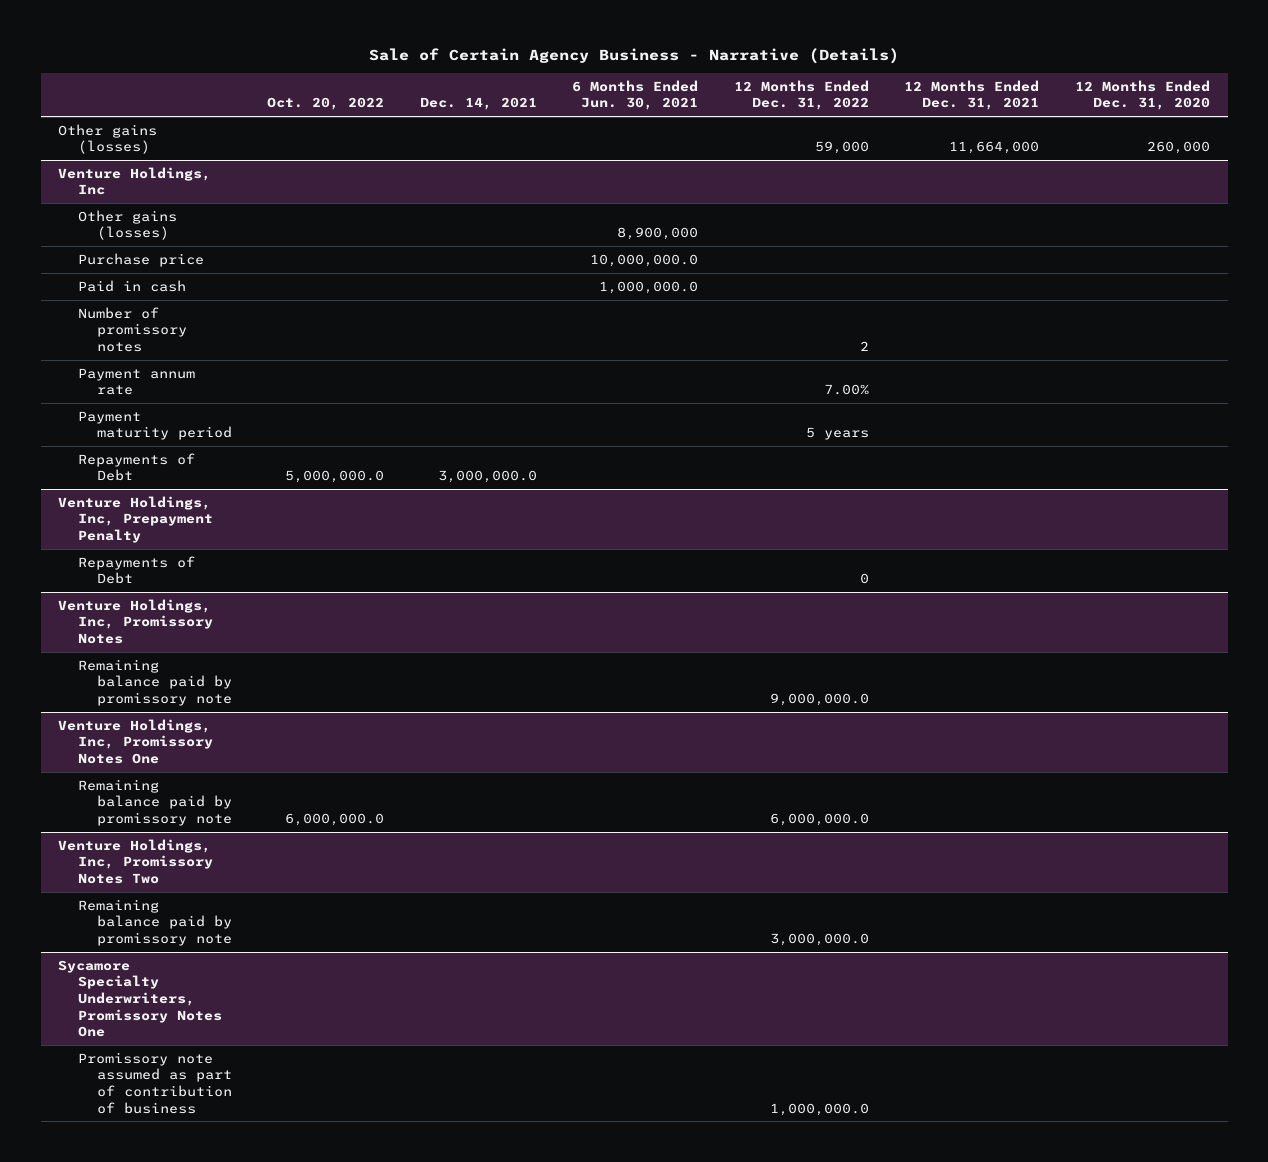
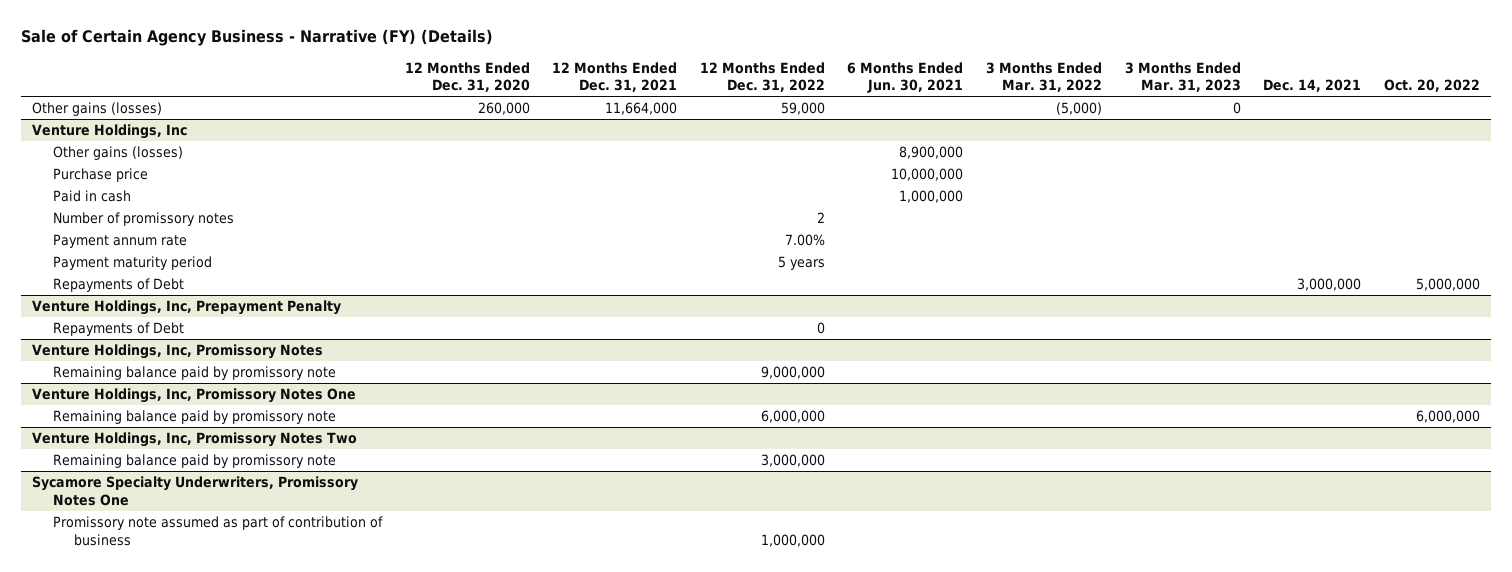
- Sale of Certain Agency Business - Narrative (Details)
+ Sale of Certain Agency Business - Narrative (FY) (Details)
- | Oct. 20, 2022 | Dec. 14, 2021 | 6 Months Ended Jun. 30, 2021 | 12 Months Ended Dec. 31, 2022 | 12 Months Ended Dec. 31, 2021 | 12 Months Ended Dec. 31, 2020
+ | 12 Months Ended Dec. 31, 2020 | 12 Months Ended Dec. 31, 2021 | 12 Months Ended Dec. 31, 2022 | 6 Months Ended Jun. 30, 2021 | 3 Months Ended Mar. 31, 2022 | 3 Months Ended Mar. 31, 2023 | Dec. 14, 2021 | Oct. 20, 2022
@ Venture Holdings, Inc
- Purchase price | | | 10,000,000.0 | | |
- Paid in cash | | | 1,000,000.0 | | |
+ Purchase price | | | | 10,000,000 | | | |
+ Paid in cash | | | | 1,000,000 | | | |
- Repayments of Debt | 5,000,000.0 | 3,000,000.0 | | | |
+ Repayments of Debt | | | | | | | 3,000,000 | 5,000,000
@ Venture Holdings, Inc, Promissory Notes
- Remaining balance paid by promissory note | | | | 9,000,000.0 | |
+ Remaining balance paid by promissory note | | | 9,000,000 | | | | |
@ Venture Holdings, Inc, Promissory Notes One
- Remaining balance paid by promissory note | 6,000,000.0 | | | 6,000,000.0 | |
+ Remaining balance paid by promissory note | | | 6,000,000 | | | | | 6,000,000
@ Venture Holdings, Inc, Promissory Notes Two
- Remaining balance paid by promissory note | | | | 3,000,000.0 | |
+ Remaining balance paid by promissory note | | | 3,000,000 | | | | |
@ Sycamore Specialty Underwriters, Promissory Notes One
- Promissory note assumed as part of contribution of business | | | | 1,000,000.0 | |
+ Promissory note assumed as part of contribution of business | | | 1,000,000 | | | | |

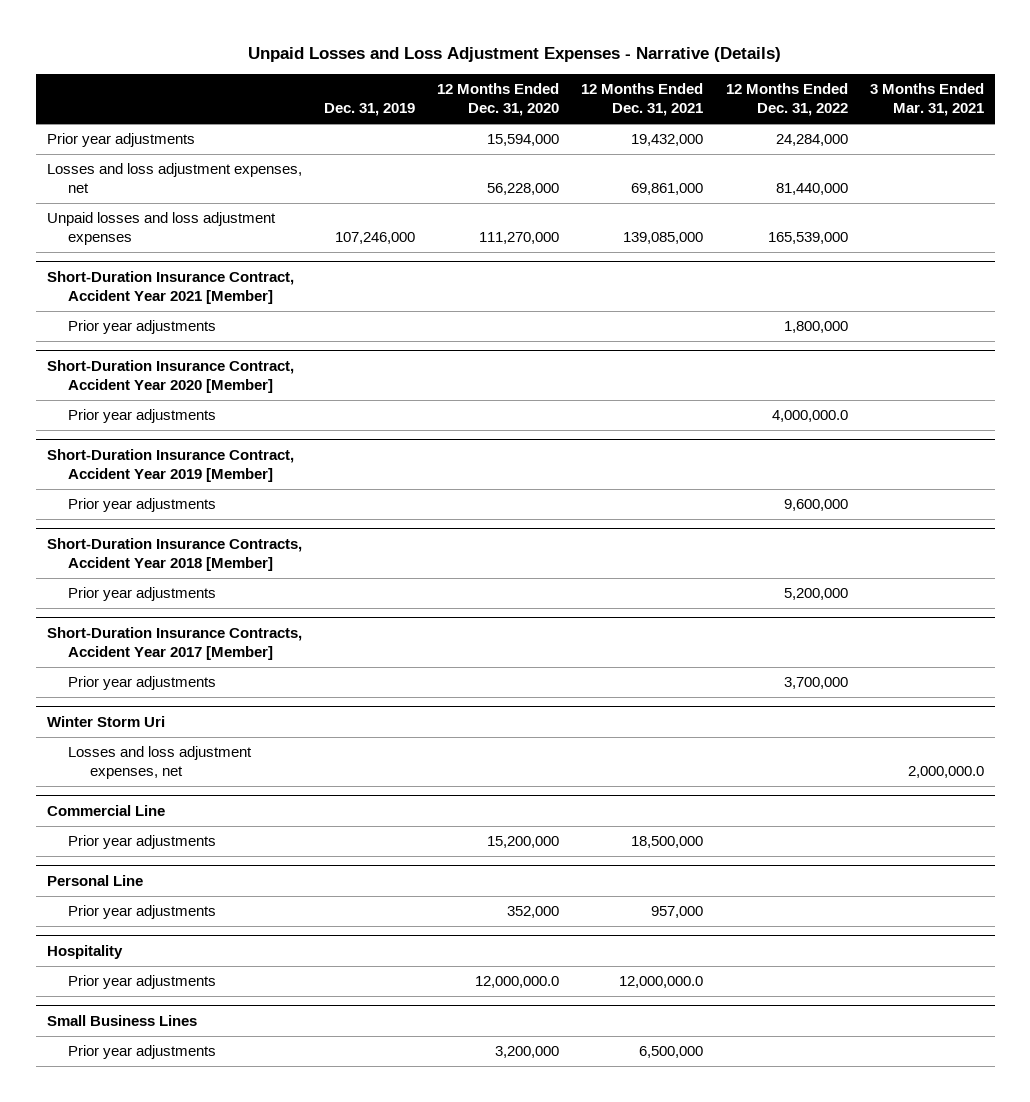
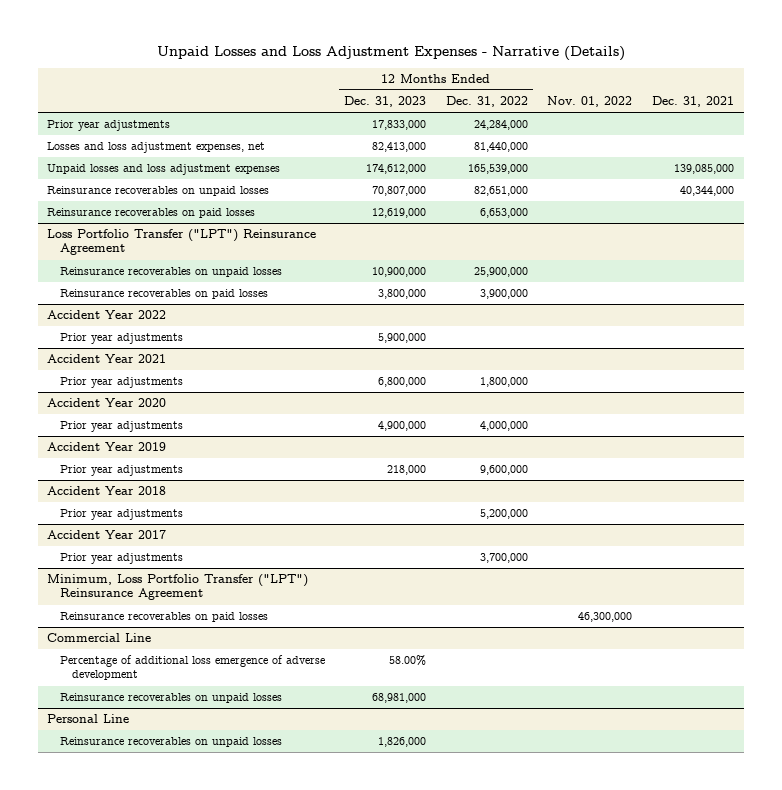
- | Dec. 31, 2019 | 12 Months Ended Dec. 31, 2020 | 12 Months Ended Dec. 31, 2021 | 12 Months Ended Dec. 31, 2022 | 3 Months Ended Mar. 31, 2021
+ | 12 Months Ended Dec. 31, 2023 | 12 Months Ended Dec. 31, 2022 | Nov. 01, 2022 | Dec. 31, 2021
- Short-Duration Insurance Contract, Accident Year 2021 [Member]
+ Reinsurance recoverables on unpaid losses | 70,807,000 | 82,651,000 | | 40,344,000
+ Reinsurance recoverables on paid losses | 12,619,000 | 6,653,000 | |
+ Loss Portfolio Transfer ("LPT") Reinsurance Agreement
+ Reinsurance recoverables on unpaid losses | 10,900,000 | 25,900,000 | |
+ Reinsurance recoverables on paid losses | 3,800,000 | 3,900,000 | |
+ Accident Year 2022
+ Prior year adjustments | 5,900,000 | | |
+ Accident Year 2021
- Short-Duration Insurance Contract, Accident Year 2020 [Member]
- Prior year adjustments | | | | 4,000,000.0 |
- Short-Duration Insurance Contract, Accident Year 2019 [Member]
+ Accident Year 2020
+ Prior year adjustments | 4,900,000 | 4,000,000 | |
+ Accident Year 2019
- Short-Duration Insurance Contracts, Accident Year 2018 [Member]
+ Accident Year 2018
- Short-Duration Insurance Contracts, Accident Year 2017 [Member]
+ Accident Year 2017
- Winter Storm Uri
- Losses and loss adjustment expenses, net | | | | | 2,000,000.0
+ Minimum, Loss Portfolio Transfer ("LPT") Reinsurance Agreement
+ Reinsurance recoverables on paid losses | | | 46,300,000 |
@ Commercial Line
- Prior year adjustments | | 15,200,000 | 18,500,000 | |
+ Percentage of additional loss emergence of adverse development | 58.00% | | |
+ Reinsurance recoverables on unpaid losses | 68,981,000 | | |
@ Personal Line
- Prior year adjustments | | 352,000 | 957,000 | |
- Hospitality
- Prior year adjustments | | 12,000,000.0 | 12,000,000.0 | |
- Small Business Lines
- Prior year adjustments | | 3,200,000 | 6,500,000 | |
@ Personal Line
+ Reinsurance recoverables on unpaid losses | 1,826,000 | | |

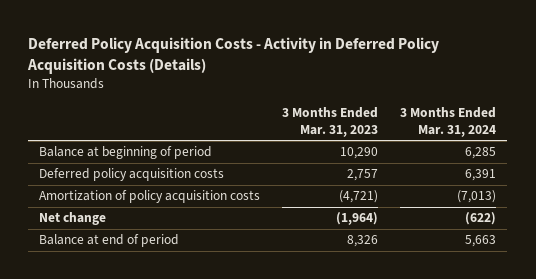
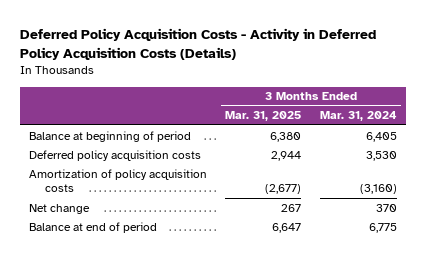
- | 3 Months Ended Mar. 31, 2023 | 3 Months Ended Mar. 31, 2024
+ | 3 Months Ended Mar. 31, 2025 | 3 Months Ended Mar. 31, 2024
- Balance at beginning of period | 10,290 | 6,285
- Deferred policy acquisition costs | 2,757 | 6,391
- Amortization of policy acquisition costs | (4,721) | (7,013)
- Net change | (1,964) | (622)
- Balance at end of period | 8,326 | 5,663
+ Balance at beginning of period | 6,380 | 6,405
+ Deferred policy acquisition costs | 2,944 | 3,530
+ Amortization of policy acquisition costs | (2,677) | (3,160)
+ Net change | 267 | 370
+ Balance at end of period | 6,647 | 6,775

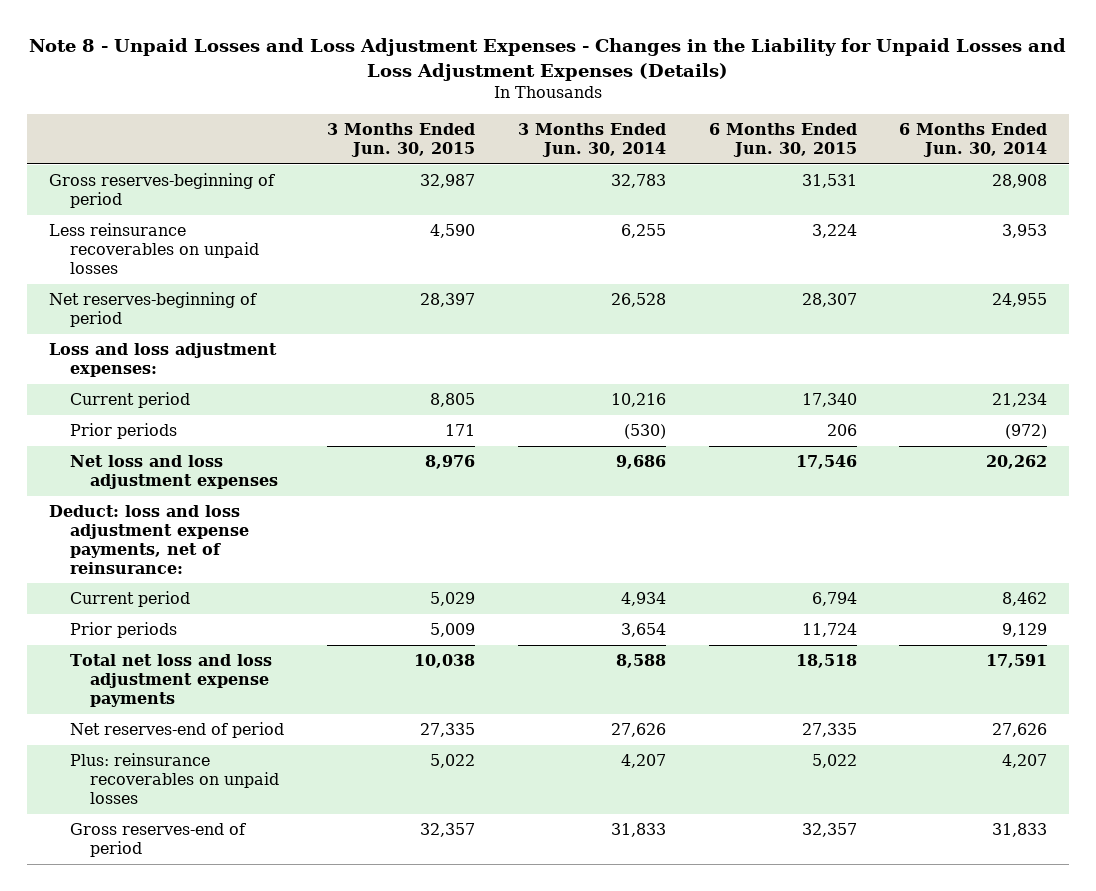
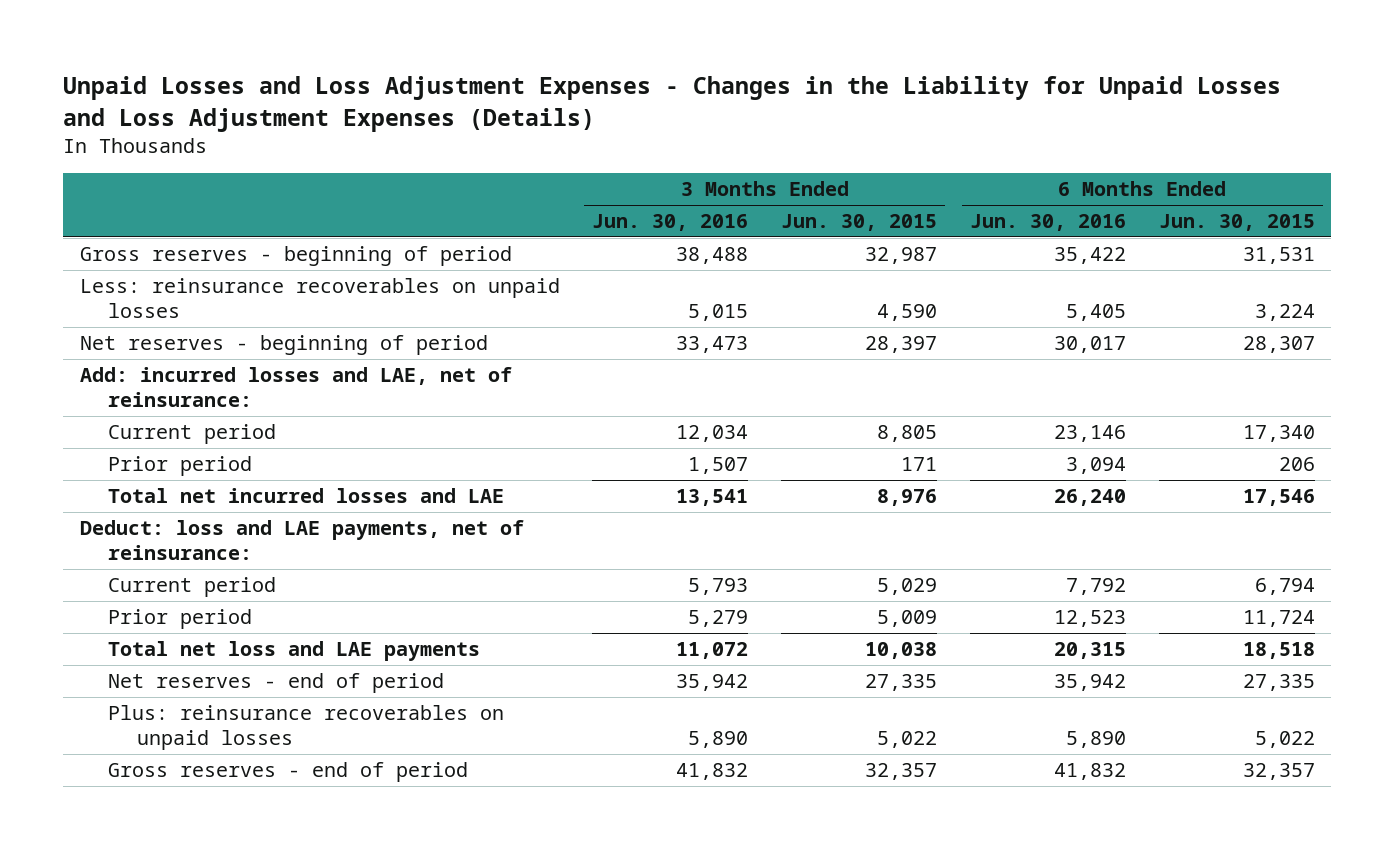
- Note 8 - Unpaid Losses and Loss Adjustment Expenses - Changes in the Liability for Unpaid Losses and Loss Adjustment Expenses (Details)
+ Unpaid Losses and Loss Adjustment Expenses - Changes in the Liability for Unpaid Losses and Loss Adjustment Expenses (Details)
- | 3 Months Ended Jun. 30, 2015 | 3 Months Ended Jun. 30, 2014 | 6 Months Ended Jun. 30, 2015 | 6 Months Ended Jun. 30, 2014
+ | 3 Months Ended Jun. 30, 2016 | 3 Months Ended Jun. 30, 2015 | 6 Months Ended Jun. 30, 2016 | 6 Months Ended Jun. 30, 2015
- Gross reserves-beginning of period | 32,987 | 32,783 | 31,531 | 28,908
- Less reinsurance recoverables on unpaid losses | 4,590 | 6,255 | 3,224 | 3,953
- Net reserves-beginning of period | 28,397 | 26,528 | 28,307 | 24,955
- Loss and loss adjustment expenses:
+ Gross reserves - beginning of period | 38,488 | 32,987 | 35,422 | 31,531
+ Less: reinsurance recoverables on unpaid losses | 5,015 | 4,590 | 5,405 | 3,224
+ Net reserves - beginning of period | 33,473 | 28,397 | 30,017 | 28,307
+ Add: incurred losses and LAE, net of reinsurance:
- Prior periods | 171 | (530) | 206 | (972)
- Net loss and loss adjustment expenses | 8,976 | 9,686 | 17,546 | 20,262
- Deduct: loss and loss adjustment expense payments, net of reinsurance:
+ Prior period | 1,507 | 171 | 3,094 | 206
+ Total net incurred losses and LAE | 13,541 | 8,976 | 26,240 | 17,546
+ Deduct: loss and LAE payments, net of reinsurance:
- Prior periods | 5,009 | 3,654 | 11,724 | 9,129
- Total net loss and loss adjustment expense payments | 10,038 | 8,588 | 18,518 | 17,591
- Net reserves-end of period | 27,335 | 27,626 | 27,335 | 27,626
+ Prior period | 5,279 | 5,009 | 12,523 | 11,724
+ Total net loss and LAE payments | 11,072 | 10,038 | 20,315 | 18,518
+ Net reserves - end of period | 35,942 | 27,335 | 35,942 | 27,335
- Gross reserves-end of period | 32,357 | 31,833 | 32,357 | 31,833
+ Gross reserves - end of period | 41,832 | 32,357 | 41,832 | 32,357

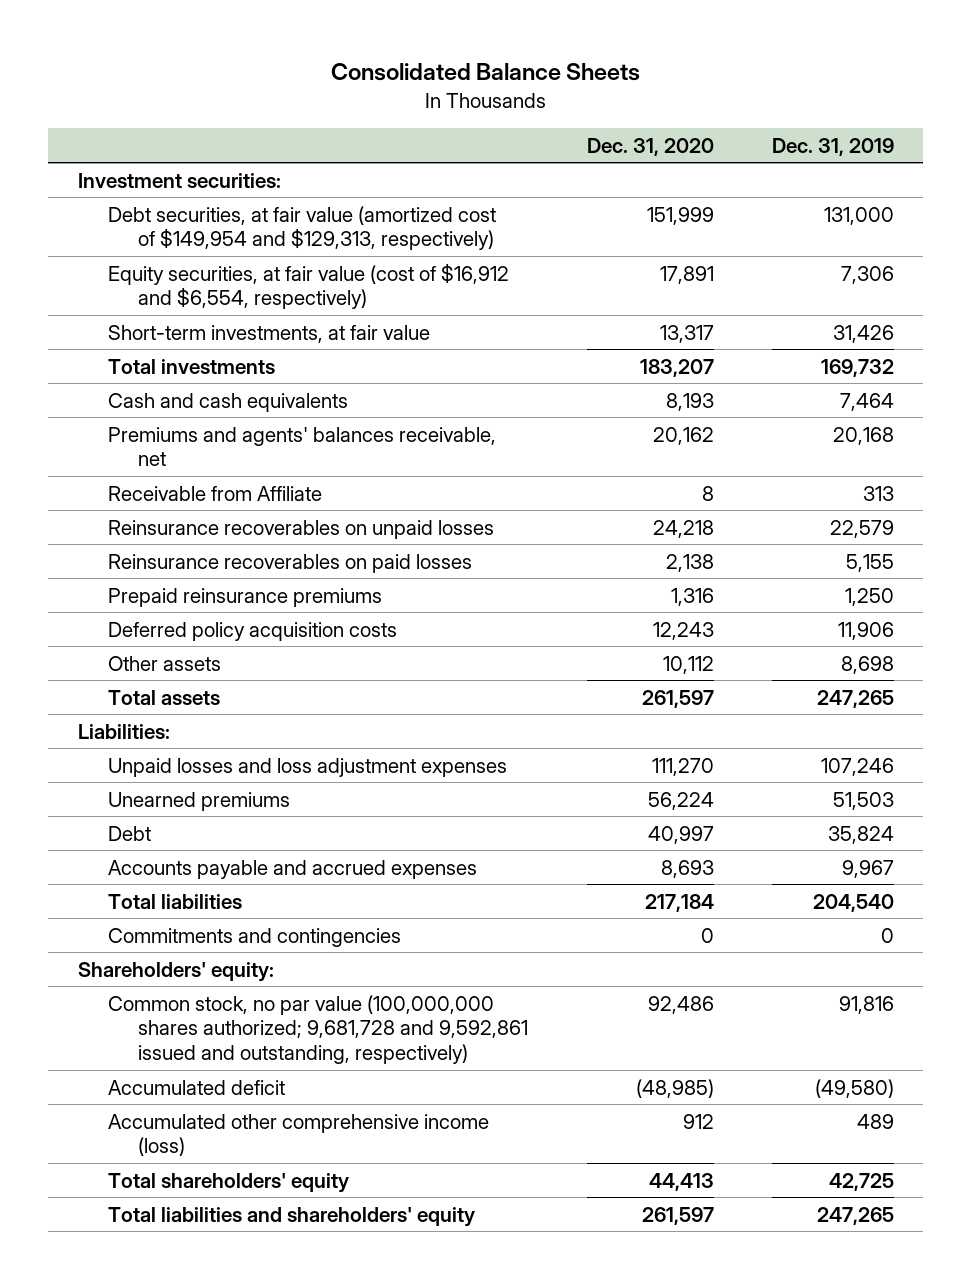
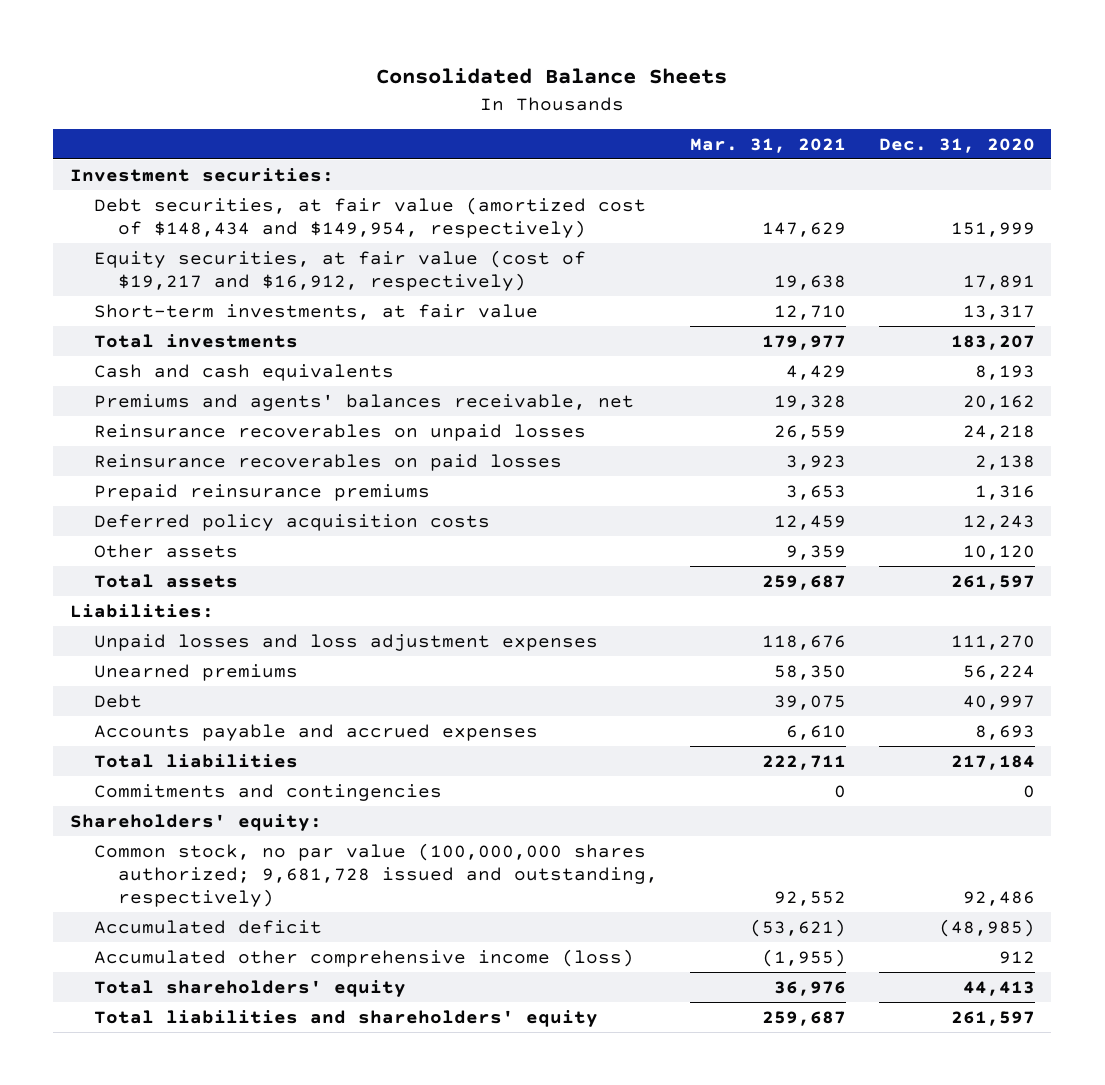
- | Dec. 31, 2020 | Dec. 31, 2019
+ | Mar. 31, 2021 | Dec. 31, 2020
- Debt securities, at fair value (amortized cost of $149,954 and $129,313, respectively) | 151,999 | 131,000
- Equity securities, at fair value (cost of $16,912 and $6,554, respectively) | 17,891 | 7,306
+ Debt securities, at fair value (amortized cost of $148,434 and $149,954, respectively) | 147,629 | 151,999
+ Equity securities, at fair value (cost of $19,217 and $16,912, respectively) | 19,638 | 17,891
- Receivable from Affiliate | 8 | 313
- Other assets | 10,112 | 8,698
+ Other assets | 9,359 | 10,120
- Common stock, no par value (100,000,000 shares authorized; 9,681,728 and 9,592,861 issued and outstanding, respectively) | 92,486 | 91,816
+ Common stock, no par value (100,000,000 shares authorized; 9,681,728 issued and outstanding, respectively) | 92,552 | 92,486

